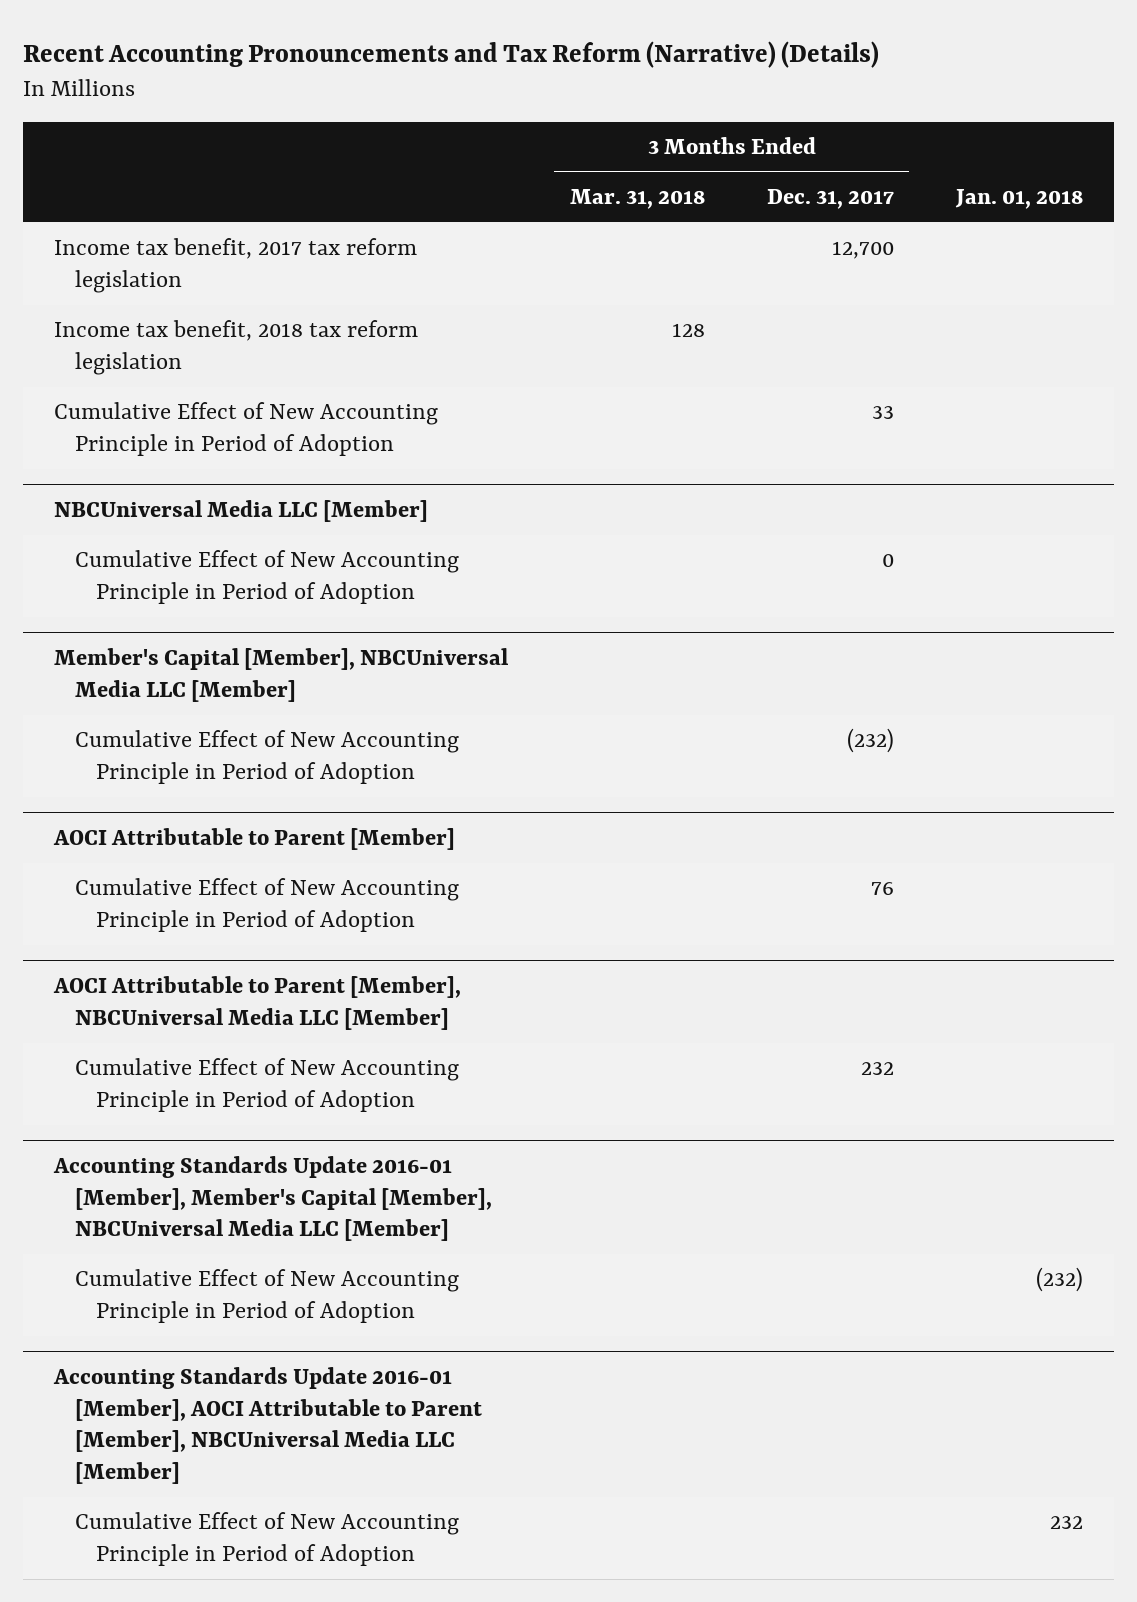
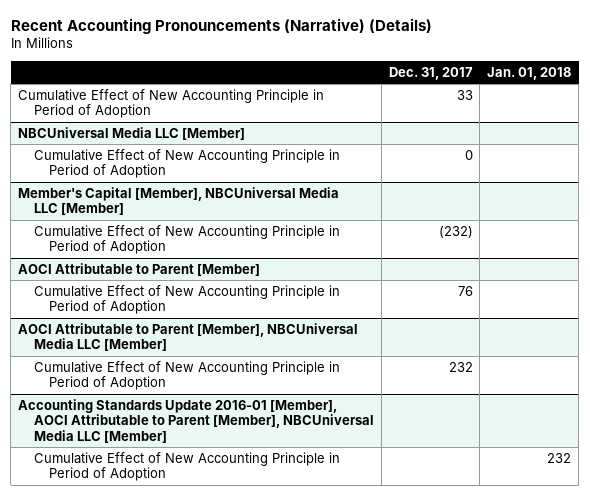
- Recent Accounting Pronouncements and Tax Reform (Narrative) (Details)
+ Recent Accounting Pronouncements (Narrative) (Details)
- | 3 Months Ended Mar. 31, 2018 | 3 Months Ended Dec. 31, 2017 | Jan. 01, 2018
+ | Dec. 31, 2017 | Jan. 01, 2018
- Income tax benefit, 2017 tax reform legislation | | 12,700 |
- Income tax benefit, 2018 tax reform legislation | 128 | |
- Accounting Standards Update 2016-01 [Member], Member's Capital [Member], NBCUniversal Media LLC [Member]
- Cumulative Effect of New Accounting Principle in Period of Adoption | | | (232)

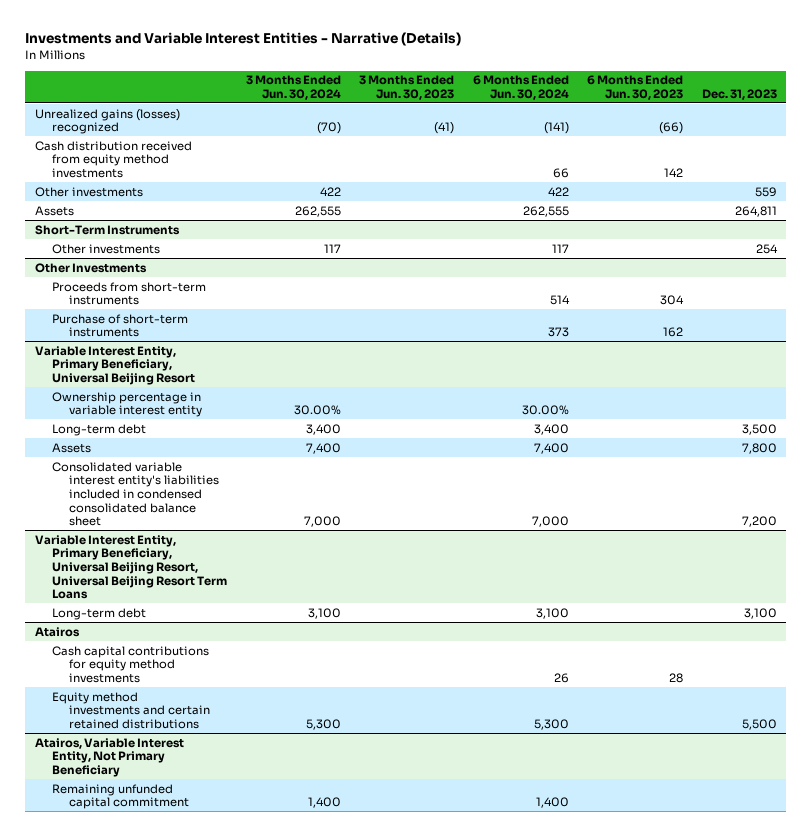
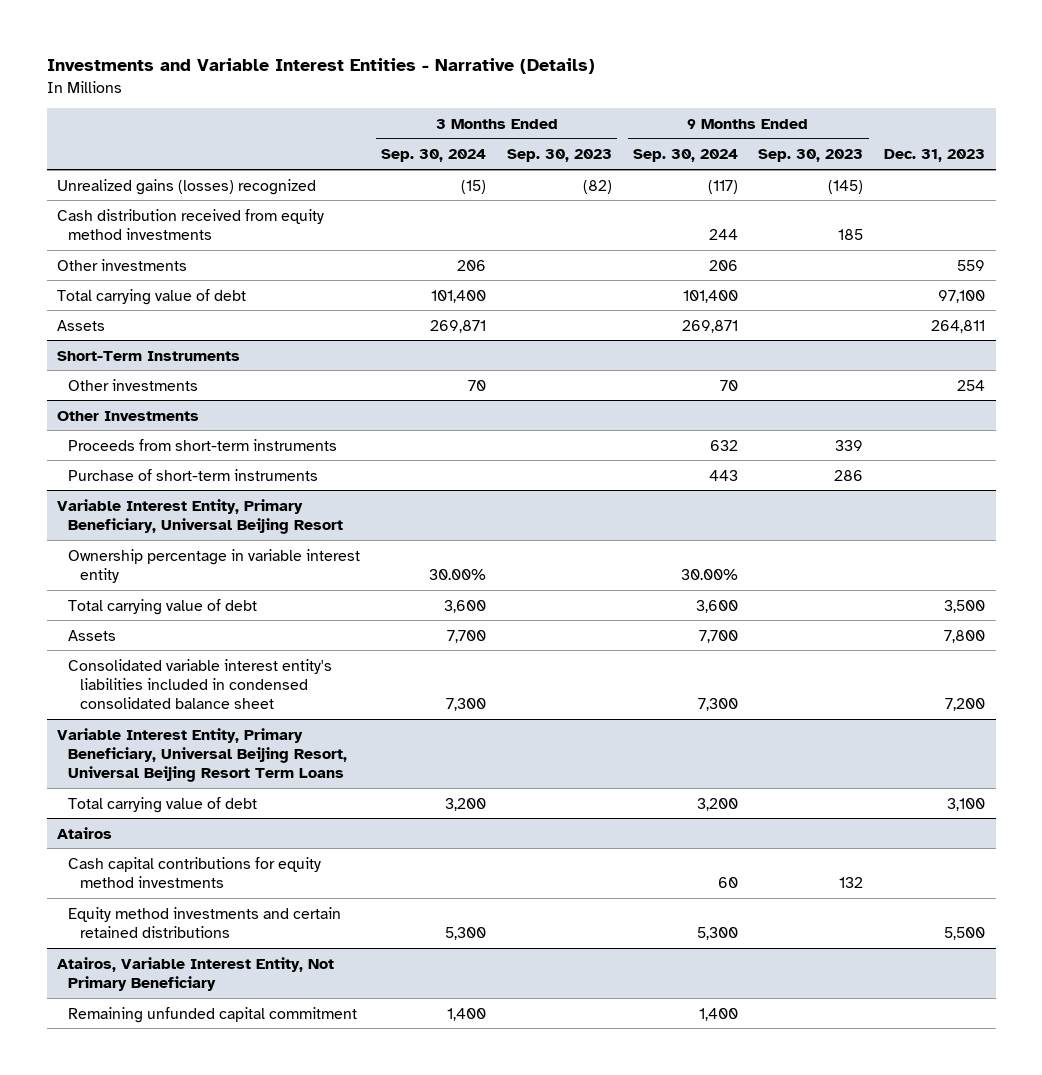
- | 3 Months Ended Jun. 30, 2024 | 3 Months Ended Jun. 30, 2023 | 6 Months Ended Jun. 30, 2024 | 6 Months Ended Jun. 30, 2023 | Dec. 31, 2023
+ | 3 Months Ended Sep. 30, 2024 | 3 Months Ended Sep. 30, 2023 | 9 Months Ended Sep. 30, 2024 | 9 Months Ended Sep. 30, 2023 | Dec. 31, 2023
+ Total carrying value of debt | 101,400 | | 101,400 | | 97,100
@ Variable Interest Entity, Primary Beneficiary, Universal Beijing Resort
- Long-term debt | 3,400 | | 3,400 | | 3,500
+ Total carrying value of debt | 3,600 | | 3,600 | | 3,500
@ Variable Interest Entity, Primary Beneficiary, Universal Beijing Resort, Universal Beijing Resort Term Loans
- Long-term debt | 3,100 | | 3,100 | | 3,100
+ Total carrying value of debt | 3,200 | | 3,200 | | 3,100

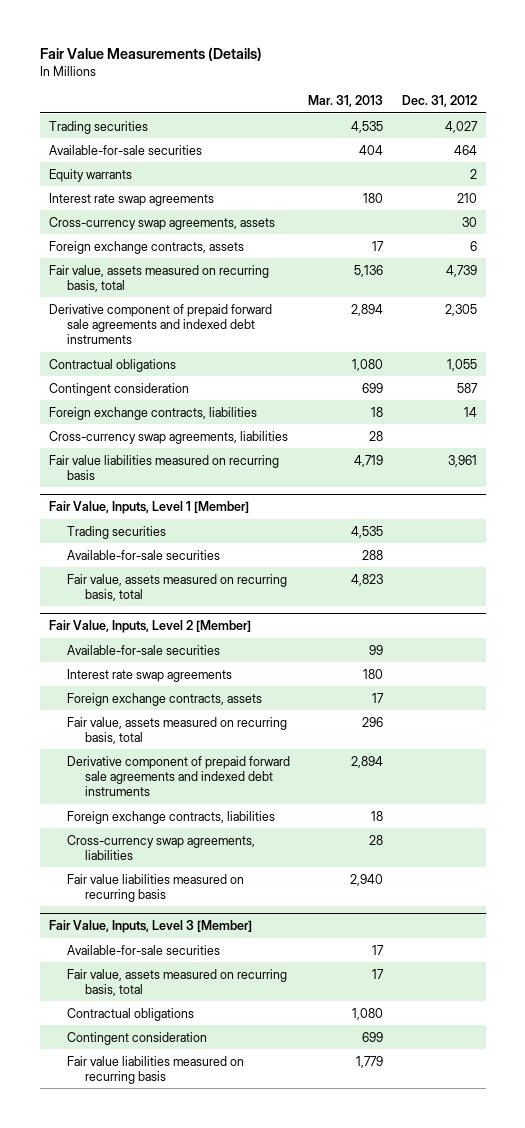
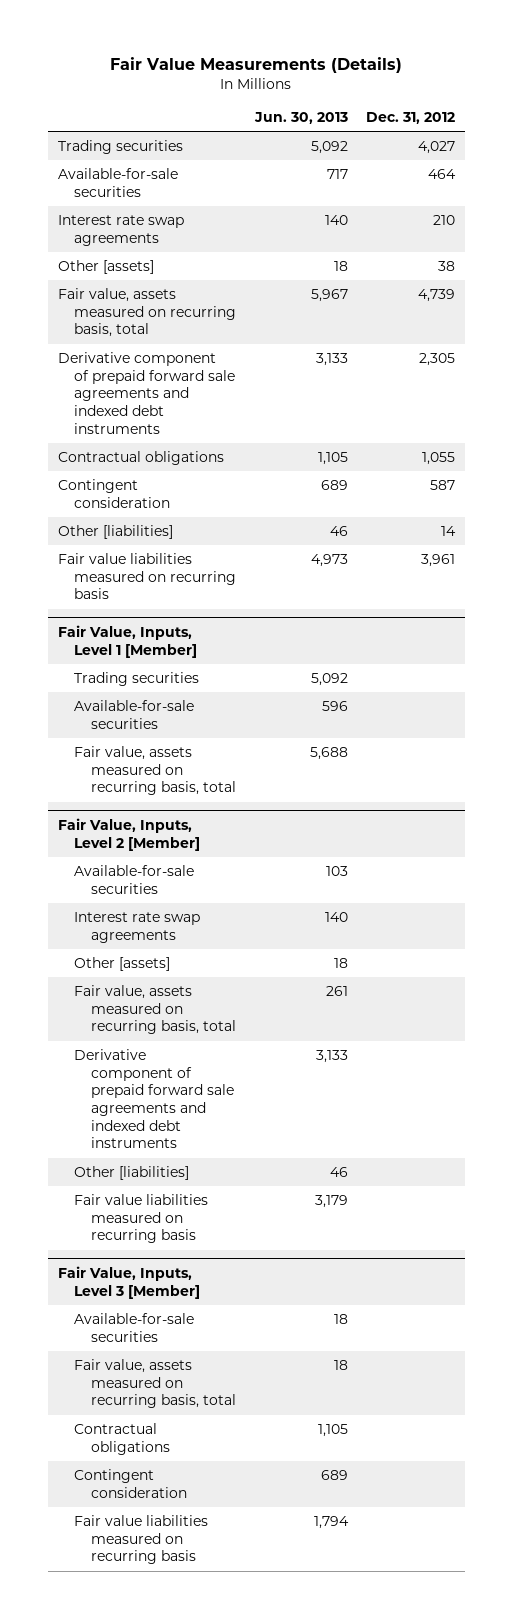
- | Mar. 31, 2013 | Dec. 31, 2012
+ | Jun. 30, 2013 | Dec. 31, 2012
- Equity warrants | | 2
- Cross-currency swap agreements, assets | | 30
- Foreign exchange contracts, assets | 17 | 6
+ Other [assets] | 18 | 38
- Foreign exchange contracts, liabilities | 18 | 14
- Cross-currency swap agreements, liabilities | 28 |
+ Other [liabilities] | 46 | 14
@ Fair Value, Inputs, Level 2 [Member]
- Foreign exchange contracts, assets | 17 |
+ Other [assets] | 18 |
- Foreign exchange contracts, liabilities | 18 |
- Cross-currency swap agreements, liabilities | 28 |
+ Other [liabilities] | 46 |

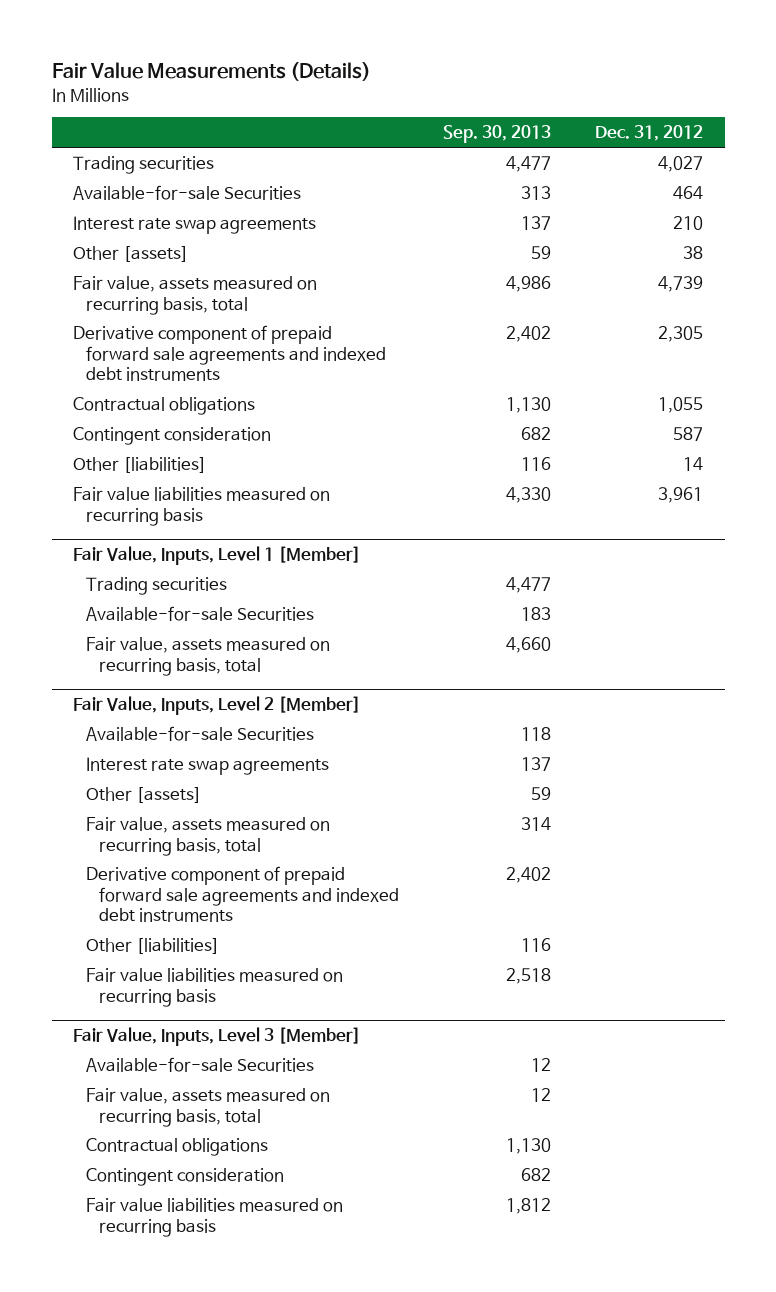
- | Jun. 30, 2013 | Dec. 31, 2012
+ | Sep. 30, 2013 | Dec. 31, 2012
- Available-for-sale securities | 717 | 464
+ Available-for-sale Securities | 313 | 464
@ Fair Value, Inputs, Level 1 [Member]
- Available-for-sale securities | 596 |
+ Available-for-sale Securities | 183 |
@ Fair Value, Inputs, Level 2 [Member]
- Available-for-sale securities | 103 |
+ Available-for-sale Securities | 118 |
@ Fair Value, Inputs, Level 3 [Member]
- Available-for-sale securities | 18 |
+ Available-for-sale Securities | 12 |

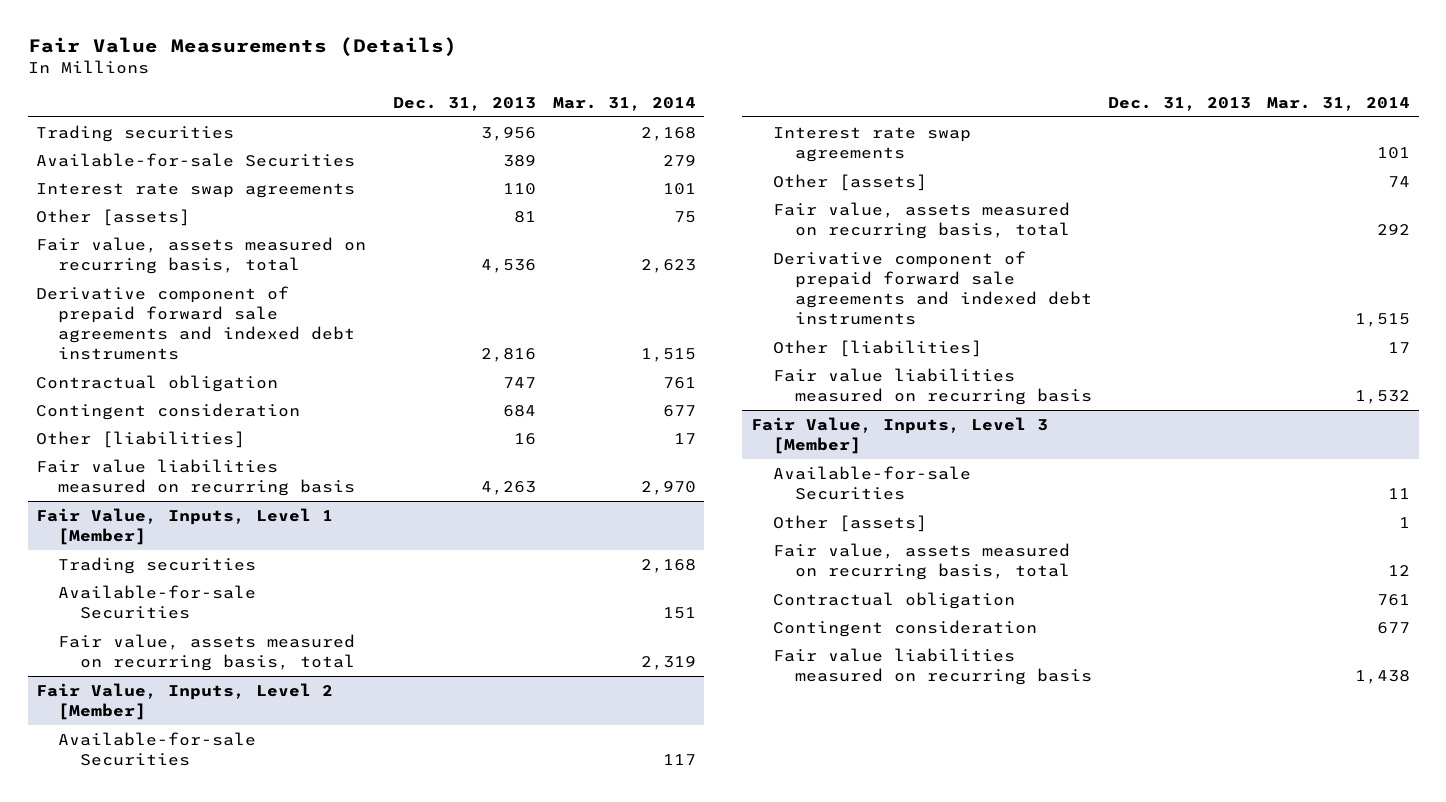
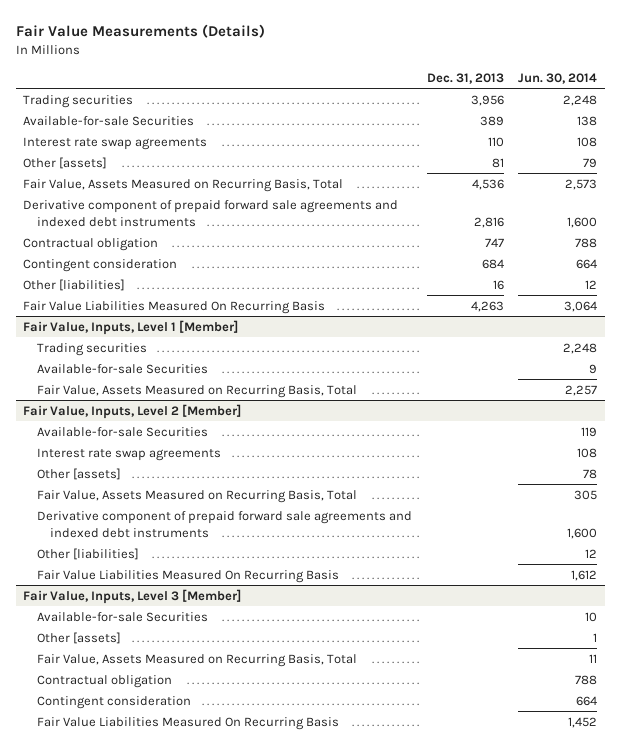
- | Dec. 31, 2013 | Mar. 31, 2014
+ | Dec. 31, 2013 | Jun. 30, 2014
- Fair value, assets measured on recurring basis, total | 4,536 | 2,623
+ Fair Value, Assets Measured on Recurring Basis, Total | 4,536 | 2,573
- Fair value liabilities measured on recurring basis | 4,263 | 2,970
+ Fair Value Liabilities Measured On Recurring Basis | 4,263 | 3,064
@ Fair Value, Inputs, Level 1 [Member]
- Fair value, assets measured on recurring basis, total | | 2,319
+ Fair Value, Assets Measured on Recurring Basis, Total | | 2,257
@ Fair Value, Inputs, Level 2 [Member]
- Fair value, assets measured on recurring basis, total | | 292
+ Fair Value, Assets Measured on Recurring Basis, Total | | 305
- Fair value liabilities measured on recurring basis | | 1,532
+ Fair Value Liabilities Measured On Recurring Basis | | 1,612
@ Fair Value, Inputs, Level 3 [Member]
- Fair value, assets measured on recurring basis, total | | 12
+ Fair Value, Assets Measured on Recurring Basis, Total | | 11
- Fair value liabilities measured on recurring basis | | 1,438
+ Fair Value Liabilities Measured On Recurring Basis | | 1,452

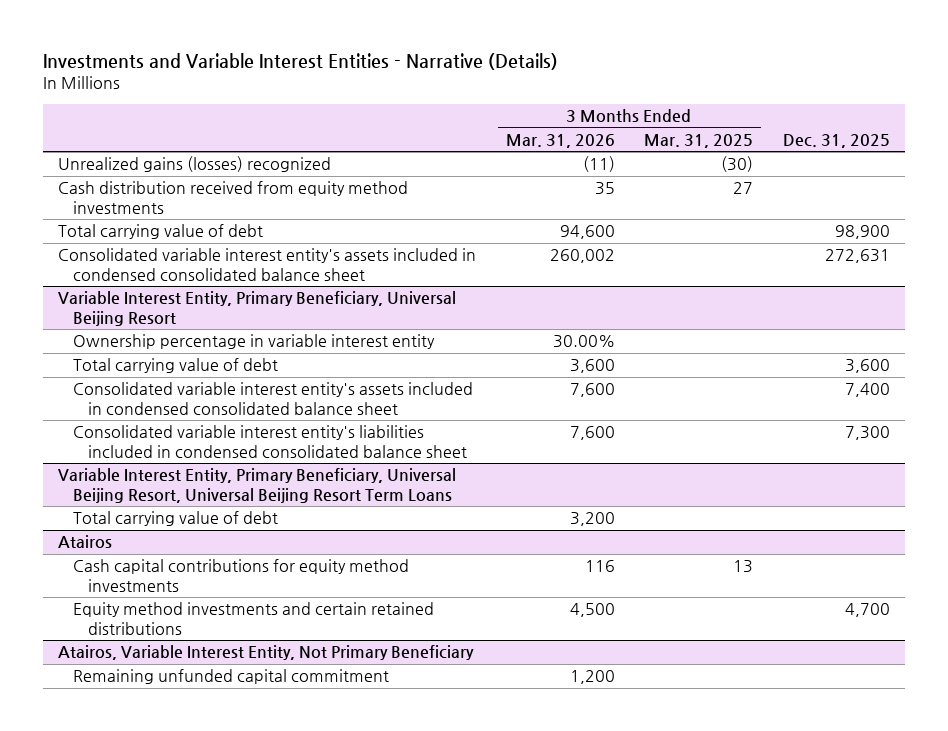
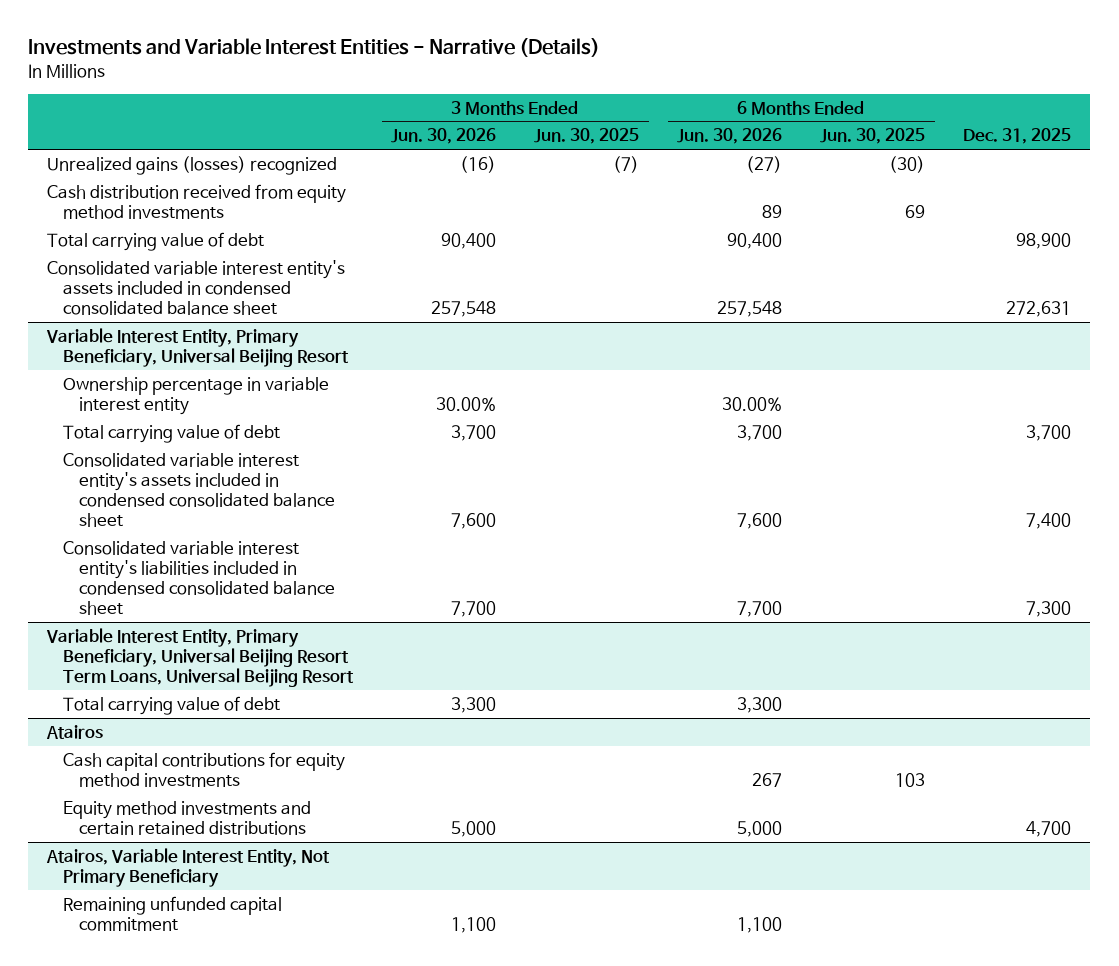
- | 3 Months Ended Mar. 31, 2026 | 3 Months Ended Mar. 31, 2025 | Dec. 31, 2025
+ | 3 Months Ended Jun. 30, 2026 | 3 Months Ended Jun. 30, 2025 | 6 Months Ended Jun. 30, 2026 | 6 Months Ended Jun. 30, 2025 | Dec. 31, 2025
@ Variable Interest Entity, Primary Beneficiary, Universal Beijing Resort
- Total carrying value of debt | 3,600 | | 3,600
+ Total carrying value of debt | 3,700 | | 3,700 | | 3,700
- Variable Interest Entity, Primary Beneficiary, Universal Beijing Resort, Universal Beijing Resort Term Loans
+ Variable Interest Entity, Primary Beneficiary, Universal Beijing Resort Term Loans, Universal Beijing Resort

